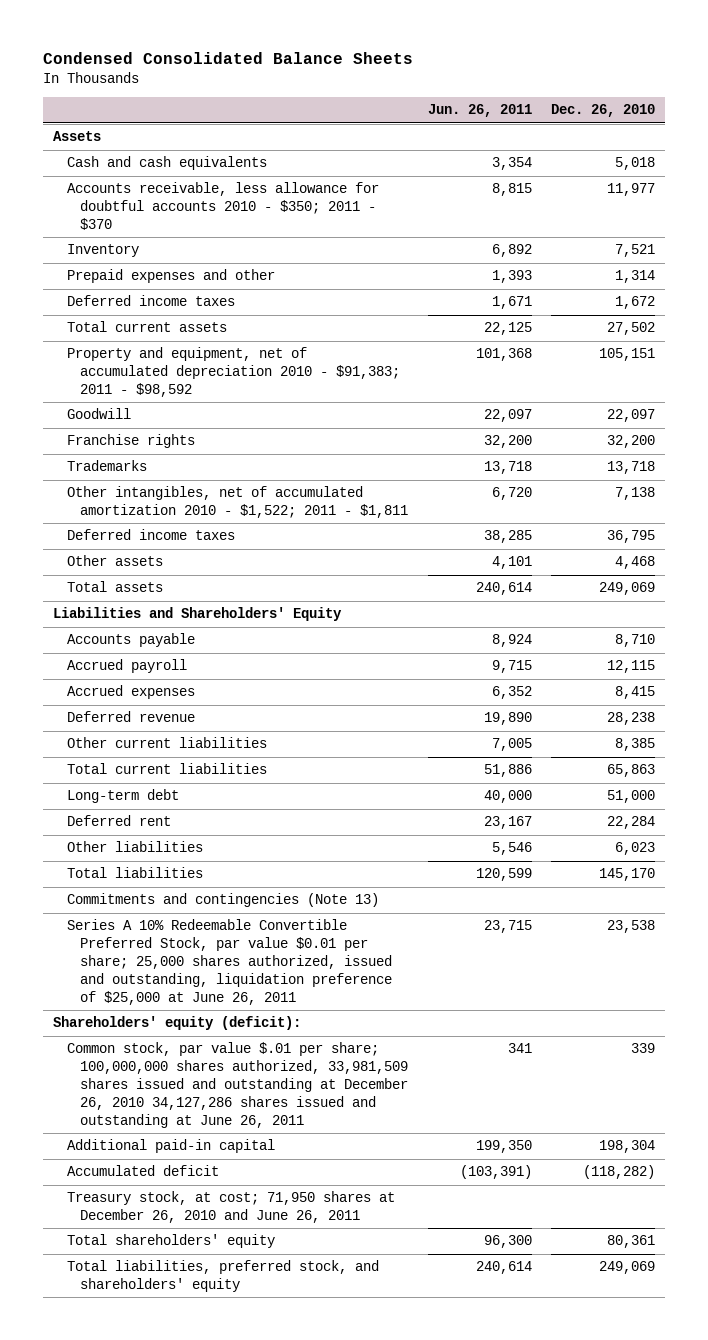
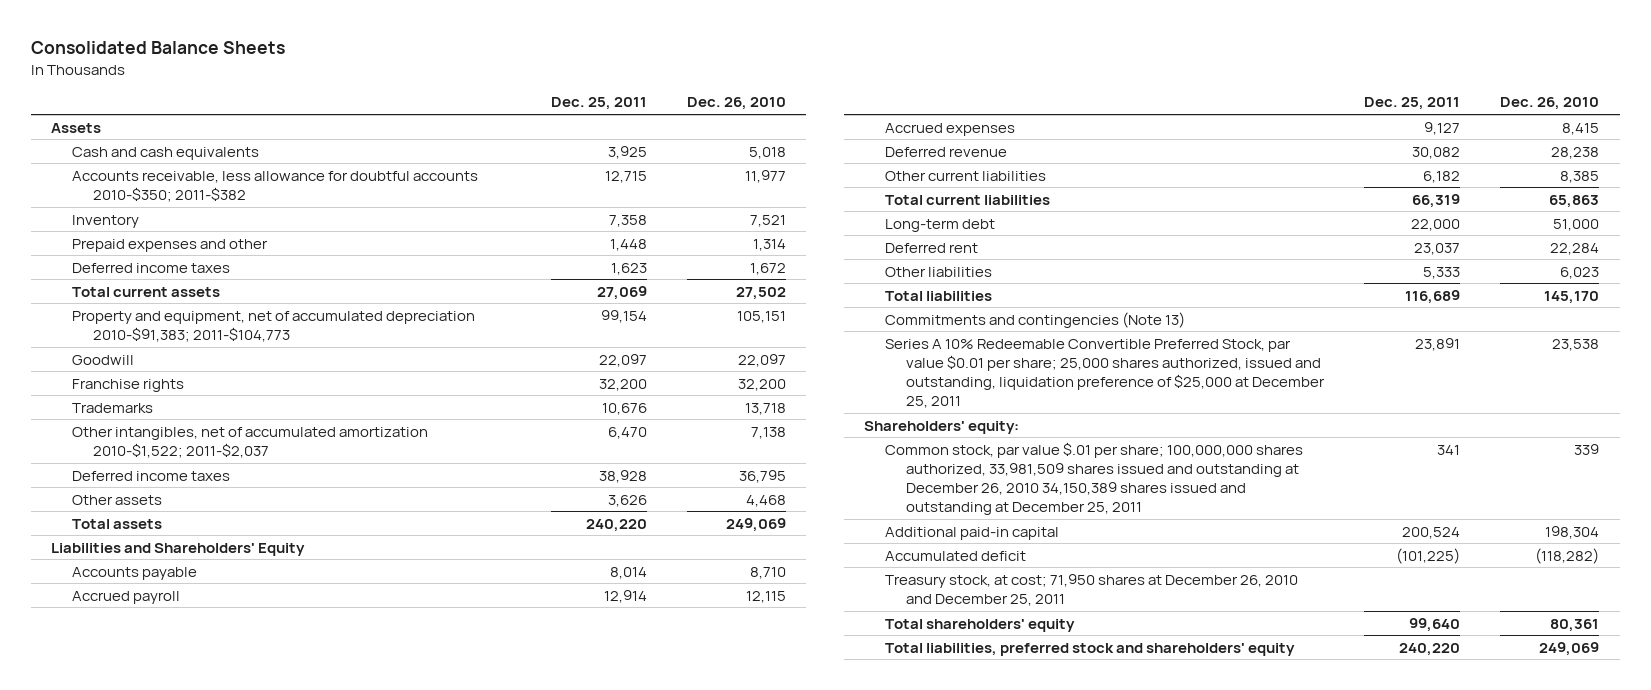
- Condensed Consolidated Balance Sheets
+ Consolidated Balance Sheets
- | Jun. 26, 2011 | Dec. 26, 2010
+ | Dec. 25, 2011 | Dec. 26, 2010
- Accounts receivable, less allowance for doubtful accounts 2010 - $350; 2011 - $370 | 8,815 | 11,977
+ Accounts receivable, less allowance for doubtful accounts 2010-$350; 2011-$382 | 12,715 | 11,977
- Property and equipment, net of accumulated depreciation 2010 - $91,383; 2011 - $98,592 | 101,368 | 105,151
+ Property and equipment, net of accumulated depreciation 2010-$91,383; 2011-$104,773 | 99,154 | 105,151
- Other intangibles, net of accumulated amortization 2010 - $1,522; 2011 - $1,811 | 6,720 | 7,138
+ Other intangibles, net of accumulated amortization 2010-$1,522; 2011-$2,037 | 6,470 | 7,138
- Series A 10% Redeemable Convertible Preferred Stock, par value $0.01 per share; 25,000 shares authorized, issued and outstanding, liquidation preference of $25,000 at June 26, 2011 | 23,715 | 23,538
- Shareholders' equity (deficit):
- Common stock, par value $.01 per share; 100,000,000 shares authorized, 33,981,509 shares issued and outstanding at December 26, 2010 34,127,286 shares issued and outstanding at June 26, 2011 | 341 | 339
+ Series A 10% Redeemable Convertible Preferred Stock, par value $0.01 per share; 25,000 shares authorized, issued and outstanding, liquidation preference of $25,000 at December 25, 2011 | 23,891 | 23,538
+ Shareholders' equity:
+ Common stock, par value $.01 per share; 100,000,000 shares authorized, 33,981,509 shares issued and outstanding at December 26, 2010 34,150,389 shares issued and outstanding at December 25, 2011 | 341 | 339
- Treasury stock, at cost; 71,950 shares at December 26, 2010 and June 26, 2011
+ Treasury stock, at cost; 71,950 shares at December 26, 2010 and December 25, 2011
- Total liabilities, preferred stock, and shareholders' equity | 240,614 | 249,069
+ Total liabilities, preferred stock and shareholders' equity | 240,220 | 249,069

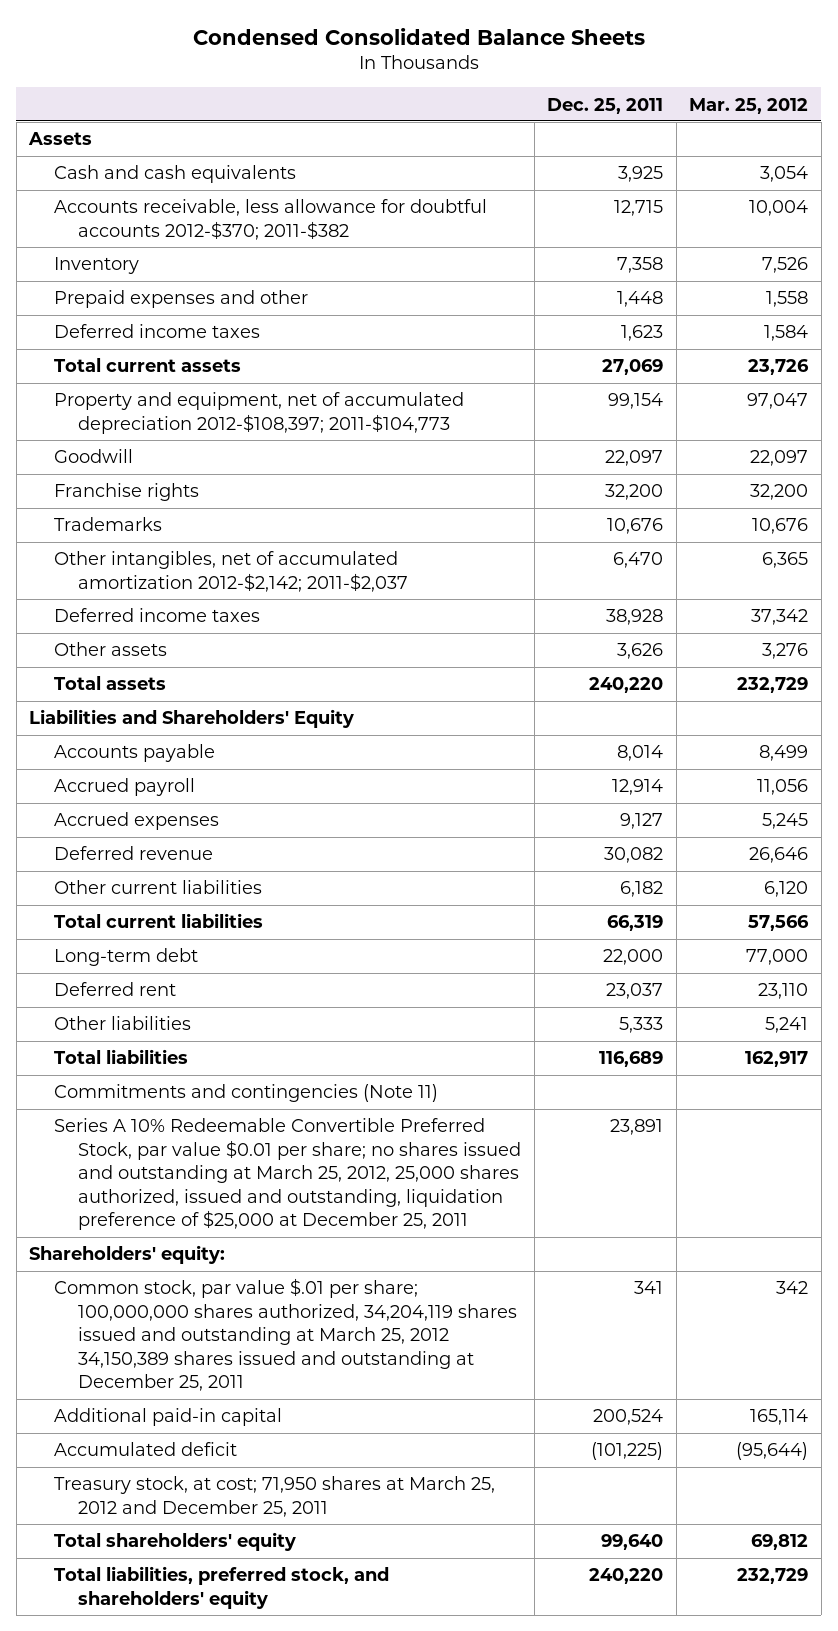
- Consolidated Balance Sheets
+ Condensed Consolidated Balance Sheets
- | Dec. 25, 2011 | Dec. 26, 2010
+ | Dec. 25, 2011 | Mar. 25, 2012
- Accounts receivable, less allowance for doubtful accounts 2010-$350; 2011-$382 | 12,715 | 11,977
+ Accounts receivable, less allowance for doubtful accounts 2012-$370; 2011-$382 | 12,715 | 10,004
- Property and equipment, net of accumulated depreciation 2010-$91,383; 2011-$104,773 | 99,154 | 105,151
+ Property and equipment, net of accumulated depreciation 2012-$108,397; 2011-$104,773 | 99,154 | 97,047
- Other intangibles, net of accumulated amortization 2010-$1,522; 2011-$2,037 | 6,470 | 7,138
+ Other intangibles, net of accumulated amortization 2012-$2,142; 2011-$2,037 | 6,470 | 6,365
- Commitments and contingencies (Note 13)
- Series A 10% Redeemable Convertible Preferred Stock, par value $0.01 per share; 25,000 shares authorized, issued and outstanding, liquidation preference of $25,000 at December 25, 2011 | 23,891 | 23,538
+ Commitments and contingencies (Note 11)
+ Series A 10% Redeemable Convertible Preferred Stock, par value $0.01 per share; no shares issued and outstanding at March 25, 2012, 25,000 shares authorized, issued and outstanding, liquidation preference of $25,000 at December 25, 2011 | 23,891 |
- Common stock, par value $.01 per share; 100,000,000 shares authorized, 33,981,509 shares issued and outstanding at December 26, 2010 34,150,389 shares issued and outstanding at December 25, 2011 | 341 | 339
+ Common stock, par value $.01 per share; 100,000,000 shares authorized, 34,204,119 shares issued and outstanding at March 25, 2012 34,150,389 shares issued and outstanding at December 25, 2011 | 341 | 342
- Treasury stock, at cost; 71,950 shares at December 26, 2010 and December 25, 2011
+ Treasury stock, at cost; 71,950 shares at March 25, 2012 and December 25, 2011
- Total liabilities, preferred stock and shareholders' equity | 240,220 | 249,069
+ Total liabilities, preferred stock, and shareholders' equity | 240,220 | 232,729

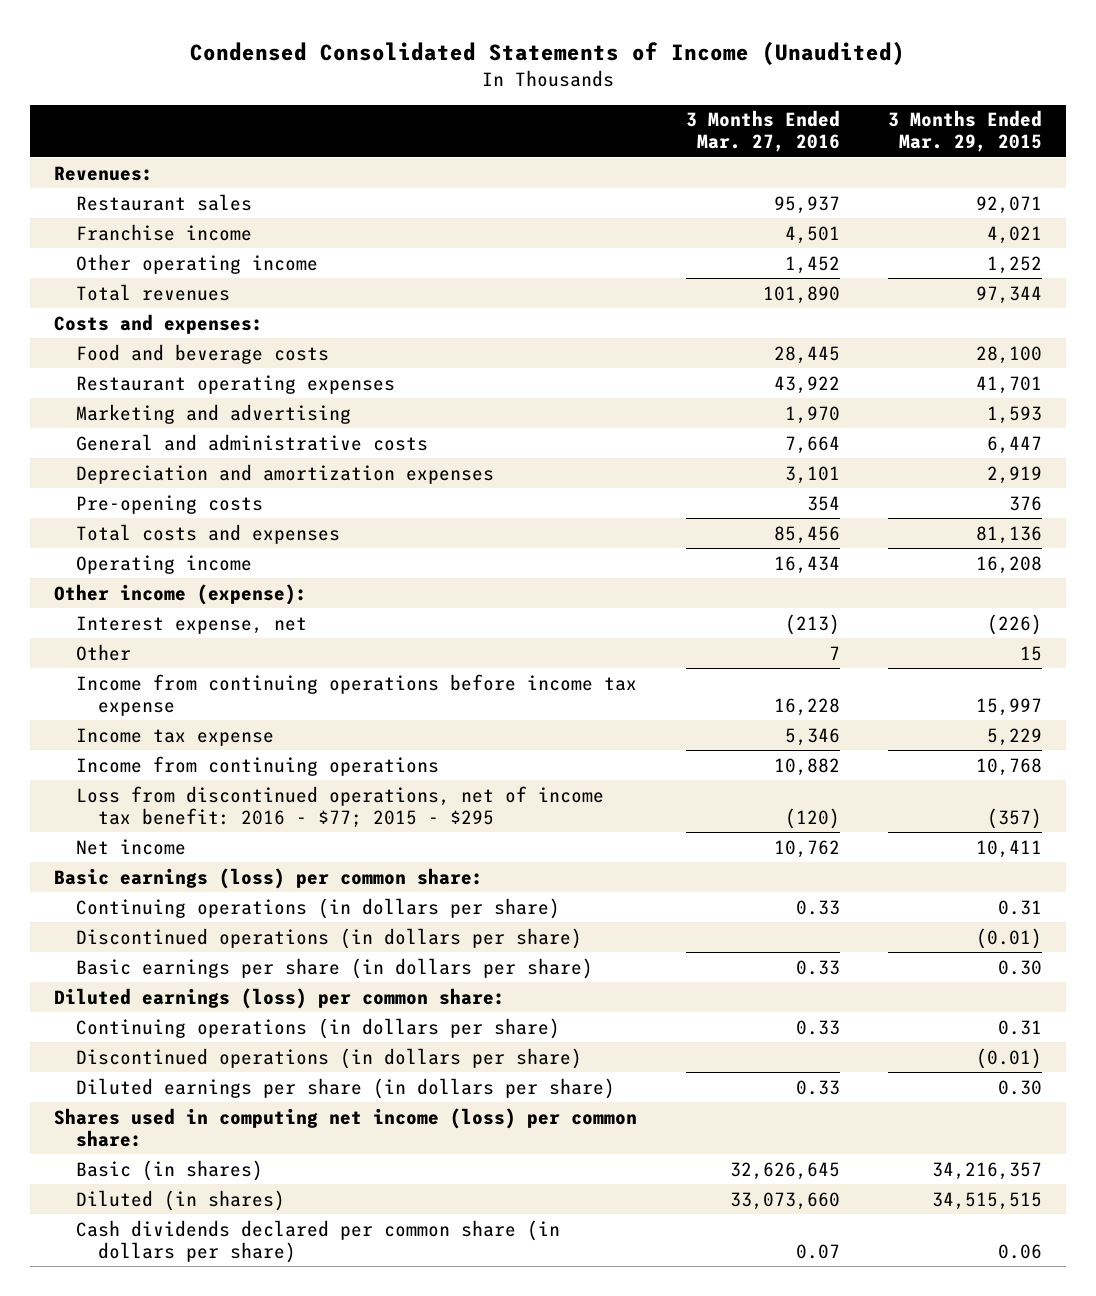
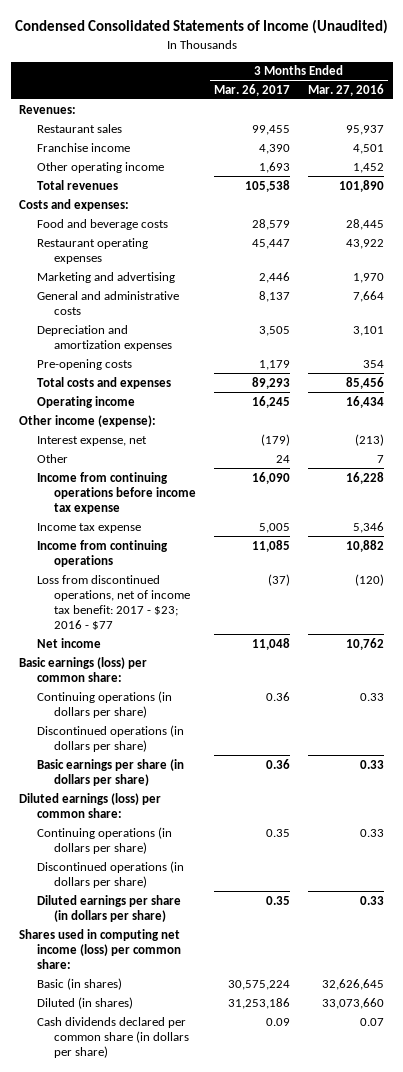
- | 3 Months Ended Mar. 27, 2016 | 3 Months Ended Mar. 29, 2015
+ | 3 Months Ended Mar. 26, 2017 | 3 Months Ended Mar. 27, 2016
- Loss from discontinued operations, net of income tax benefit: 2016 - $77; 2015 - $295 | (120) | (357)
+ Loss from discontinued operations, net of income tax benefit: 2017 - $23; 2016 - $77 | (37) | (120)

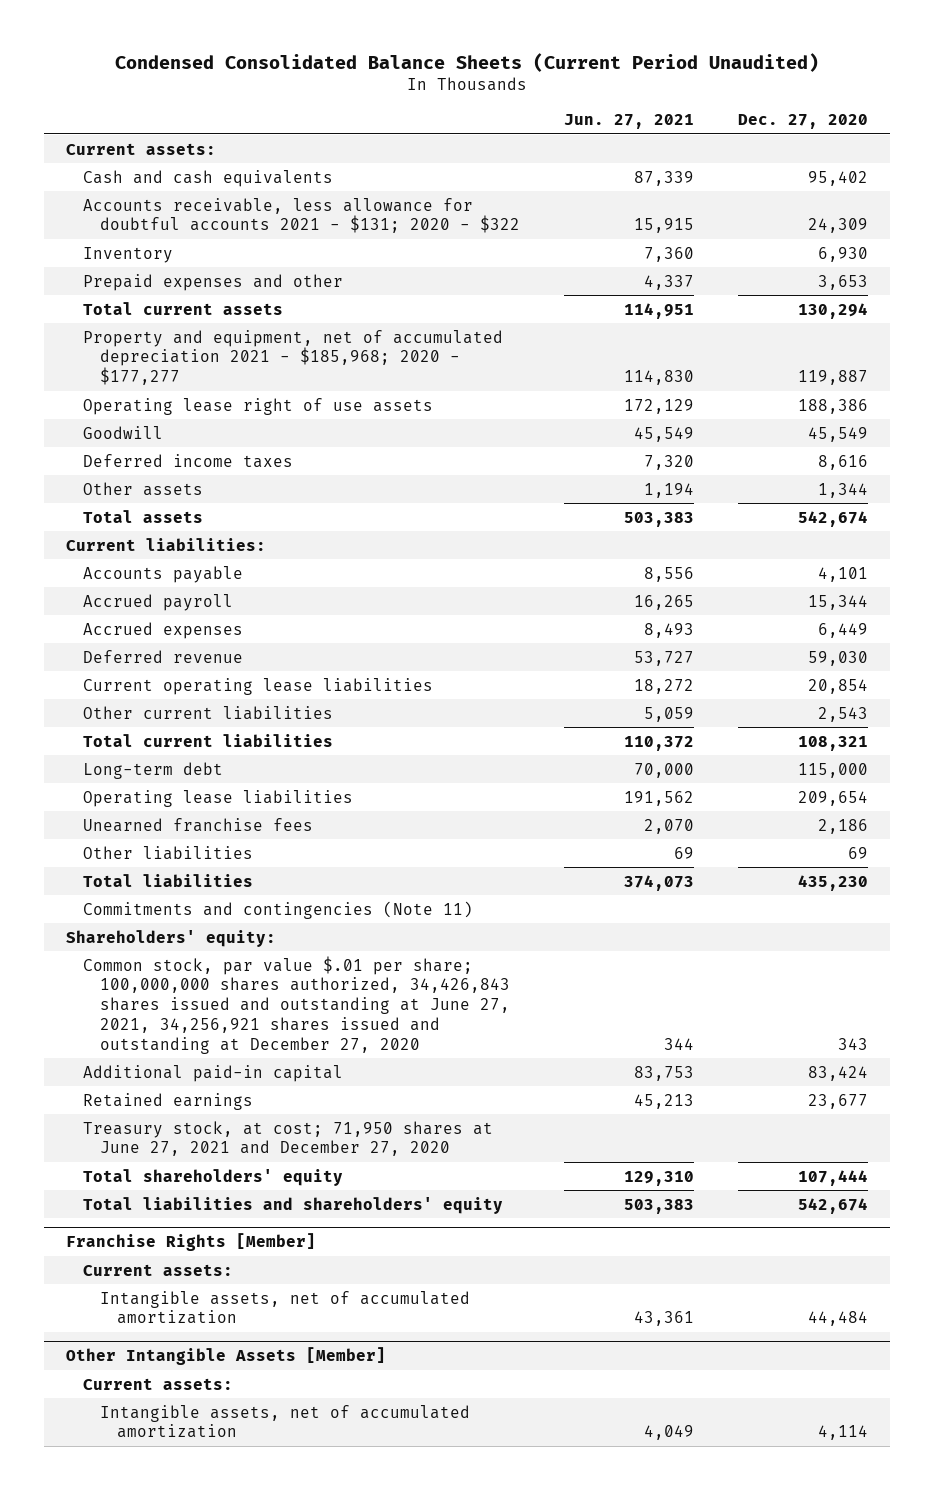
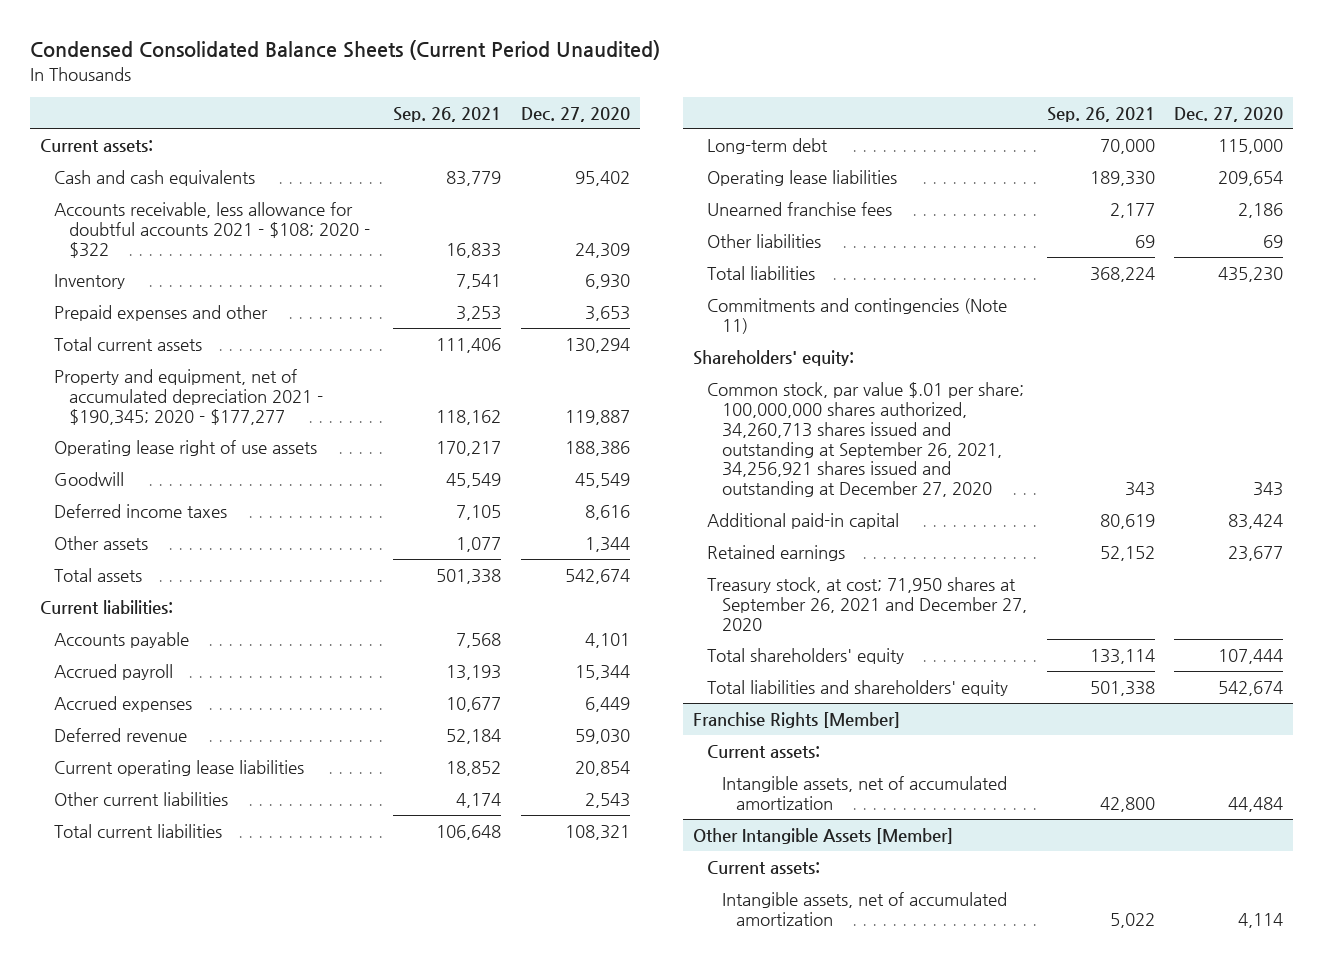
- | Jun. 27, 2021 | Dec. 27, 2020
+ | Sep. 26, 2021 | Dec. 27, 2020
- Accounts receivable, less allowance for doubtful accounts 2021 - $131; 2020 - $322 | 15,915 | 24,309
+ Accounts receivable, less allowance for doubtful accounts 2021 - $108; 2020 - $322 | 16,833 | 24,309
- Property and equipment, net of accumulated depreciation 2021 - $185,968; 2020 - $177,277 | 114,830 | 119,887
+ Property and equipment, net of accumulated depreciation 2021 - $190,345; 2020 - $177,277 | 118,162 | 119,887
- Common stock, par value $.01 per share; 100,000,000 shares authorized, 34,426,843 shares issued and outstanding at June 27, 2021, 34,256,921 shares issued and outstanding at December 27, 2020 | 344 | 343
+ Common stock, par value $.01 per share; 100,000,000 shares authorized, 34,260,713 shares issued and outstanding at September 26, 2021, 34,256,921 shares issued and outstanding at December 27, 2020 | 343 | 343
- Treasury stock, at cost; 71,950 shares at June 27, 2021 and December 27, 2020
+ Treasury stock, at cost; 71,950 shares at September 26, 2021 and December 27, 2020

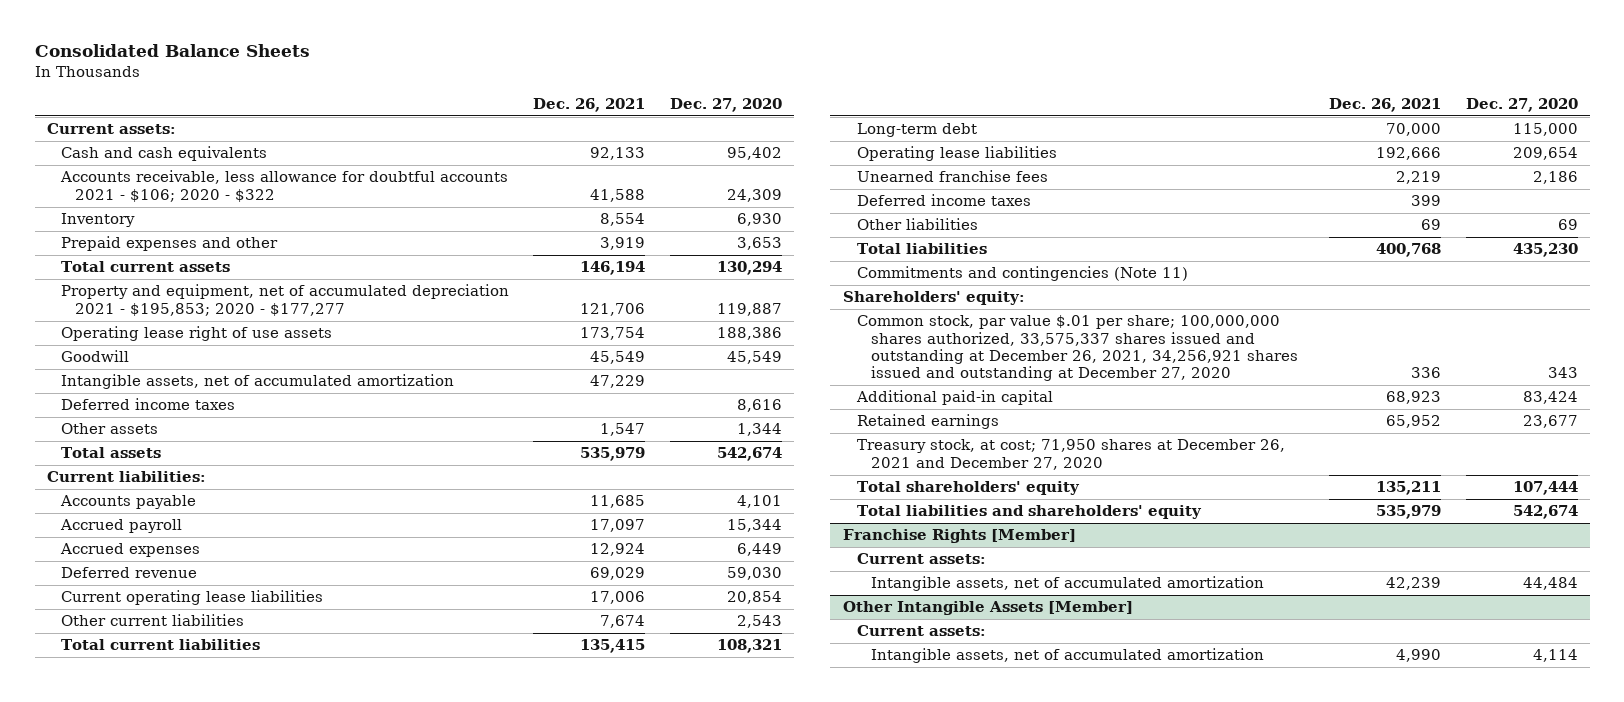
- Condensed Consolidated Balance Sheets (Current Period Unaudited)
+ Consolidated Balance Sheets
- | Sep. 26, 2021 | Dec. 27, 2020
+ | Dec. 26, 2021 | Dec. 27, 2020
- Accounts receivable, less allowance for doubtful accounts 2021 - $108; 2020 - $322 | 16,833 | 24,309
+ Accounts receivable, less allowance for doubtful accounts 2021 - $106; 2020 - $322 | 41,588 | 24,309
- Property and equipment, net of accumulated depreciation 2021 - $190,345; 2020 - $177,277 | 118,162 | 119,887
+ Property and equipment, net of accumulated depreciation 2021 - $195,853; 2020 - $177,277 | 121,706 | 119,887
+ Intangible assets, net of accumulated amortization | 47,229 |
+ Deferred income taxes | 399 |
- Common stock, par value $.01 per share; 100,000,000 shares authorized, 34,260,713 shares issued and outstanding at September 26, 2021, 34,256,921 shares issued and outstanding at December 27, 2020 | 343 | 343
+ Common stock, par value $.01 per share; 100,000,000 shares authorized, 33,575,337 shares issued and outstanding at December 26, 2021, 34,256,921 shares issued and outstanding at December 27, 2020 | 336 | 343
- Treasury stock, at cost; 71,950 shares at September 26, 2021 and December 27, 2020
+ Treasury stock, at cost; 71,950 shares at December 26, 2021 and December 27, 2020

